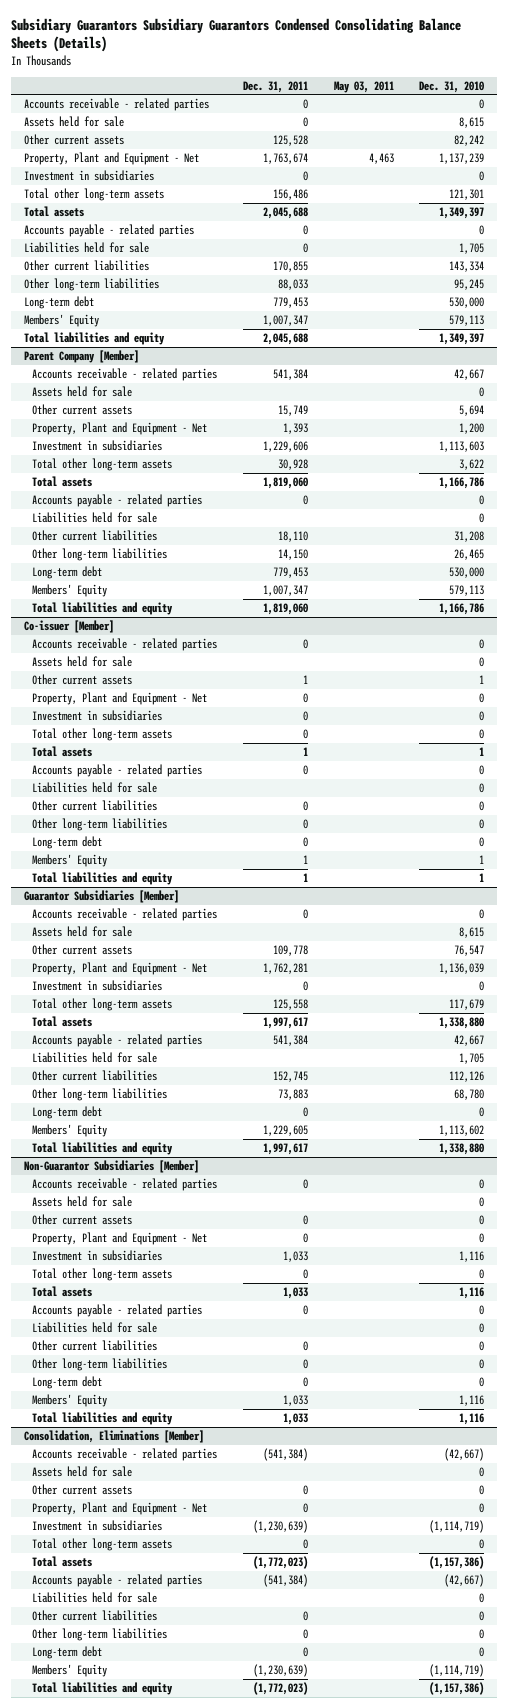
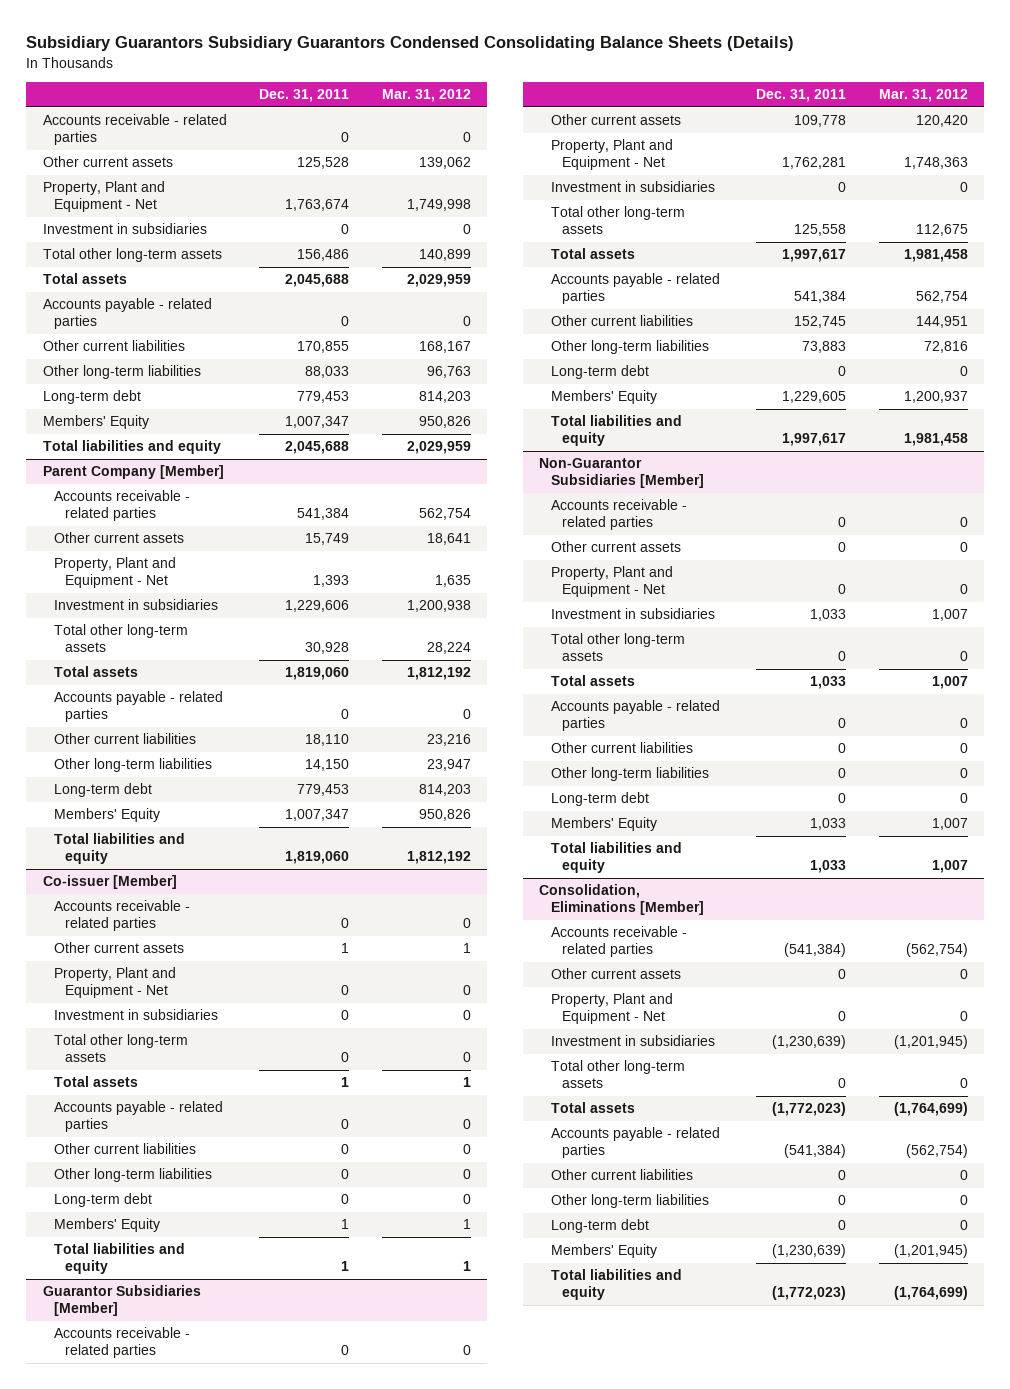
- | Dec. 31, 2011 | May 03, 2011 | Dec. 31, 2010
+ | Dec. 31, 2011 | Mar. 31, 2012
- Assets held for sale | 0 | | 8,615
- Liabilities held for sale | 0 | | 1,705
@ Parent Company [Member]
- Assets held for sale | | | 0
- Liabilities held for sale | | | 0
@ Co-issuer [Member]
- Assets held for sale | | | 0
- Liabilities held for sale | | | 0
@ Guarantor Subsidiaries [Member]
- Assets held for sale | | | 8,615
- Liabilities held for sale | | | 1,705
@ Non-Guarantor Subsidiaries [Member]
- Assets held for sale | | | 0
- Liabilities held for sale | | | 0
@ Consolidation, Eliminations [Member]
- Assets held for sale | | | 0
- Liabilities held for sale | | | 0

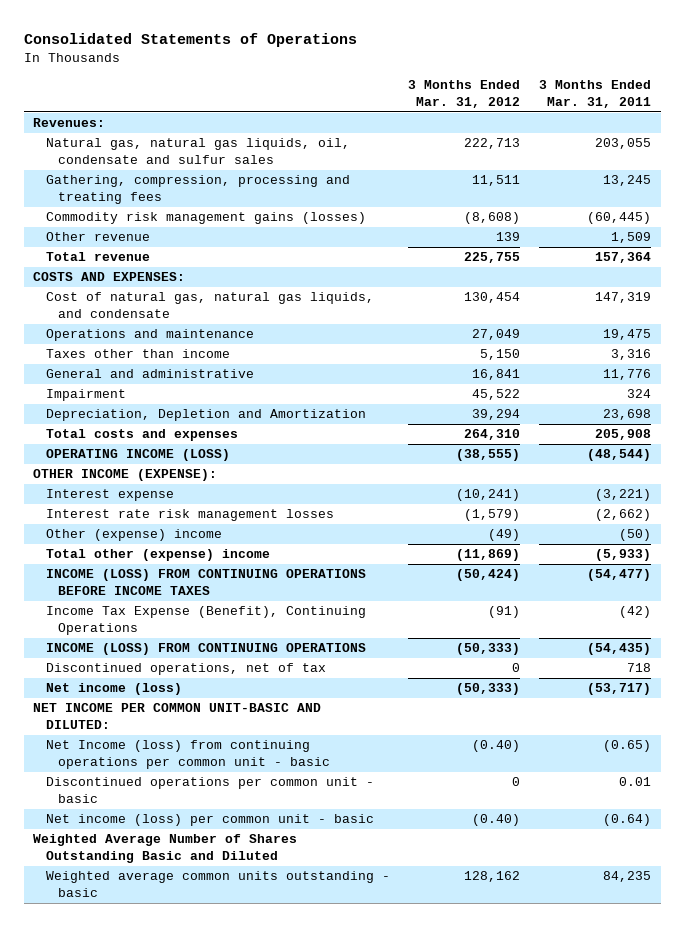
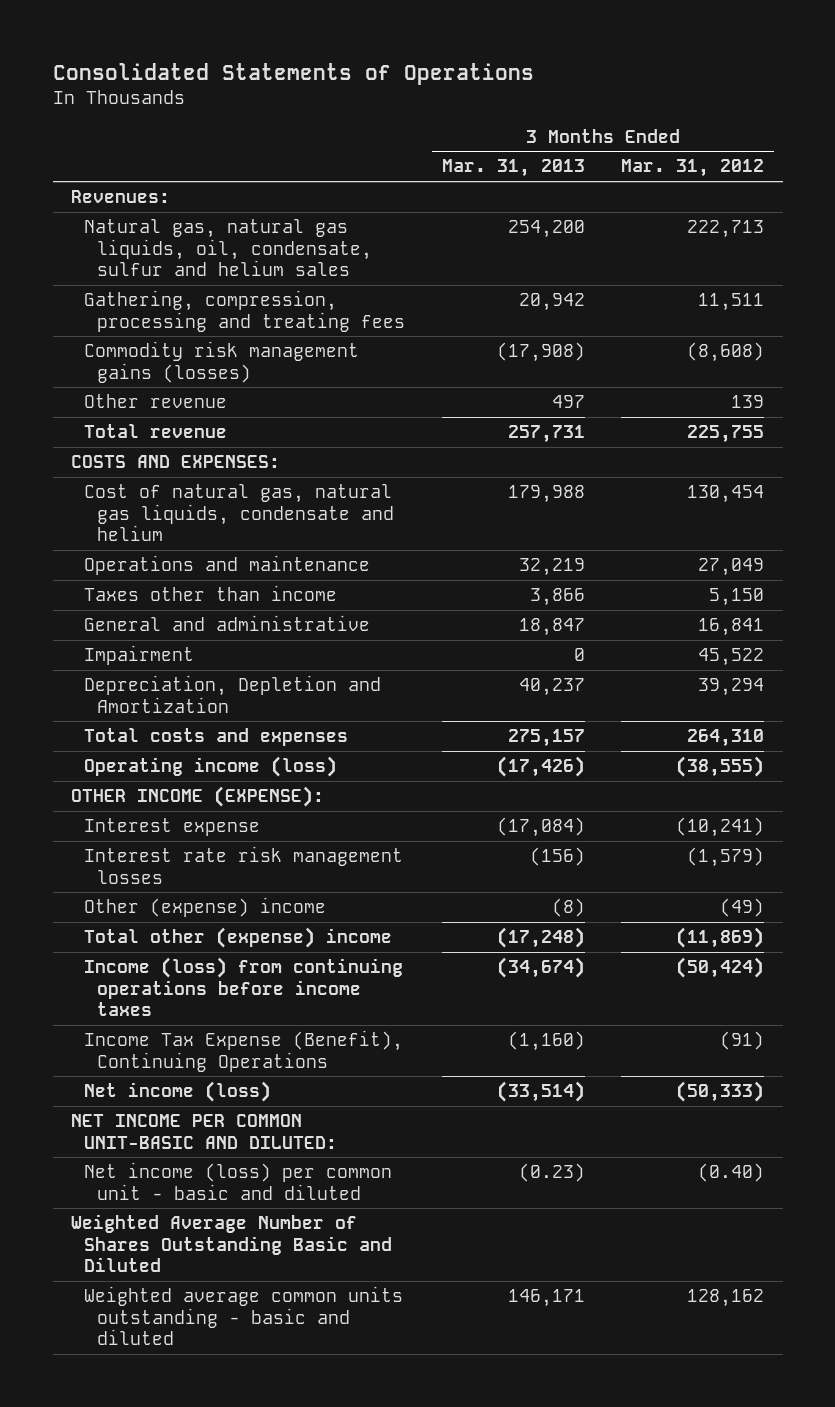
- | 3 Months Ended Mar. 31, 2012 | 3 Months Ended Mar. 31, 2011
+ | 3 Months Ended Mar. 31, 2013 | 3 Months Ended Mar. 31, 2012
- Natural gas, natural gas liquids, oil, condensate and sulfur sales | 222,713 | 203,055
+ Natural gas, natural gas liquids, oil, condensate, sulfur and helium sales | 254,200 | 222,713
- Cost of natural gas, natural gas liquids, and condensate | 130,454 | 147,319
+ Cost of natural gas, natural gas liquids, condensate and helium | 179,988 | 130,454
- OPERATING INCOME (LOSS) | (38,555) | (48,544)
+ Operating income (loss) | (17,426) | (38,555)
- INCOME (LOSS) FROM CONTINUING OPERATIONS BEFORE INCOME TAXES | (50,424) | (54,477)
+ Income (loss) from continuing operations before income taxes | (34,674) | (50,424)
- INCOME (LOSS) FROM CONTINUING OPERATIONS | (50,333) | (54,435)
- Discontinued operations, net of tax | 0 | 718
- Net Income (loss) from continuing operations per common unit - basic | (0.40) | (0.65)
- Discontinued operations per common unit - basic | 0 | 0.01
- Net income (loss) per common unit - basic | (0.40) | (0.64)
+ Net income (loss) per common unit - basic and diluted | (0.23) | (0.40)
- Weighted average common units outstanding - basic | 128,162 | 84,235
+ Weighted average common units outstanding - basic and diluted | 146,171 | 128,162

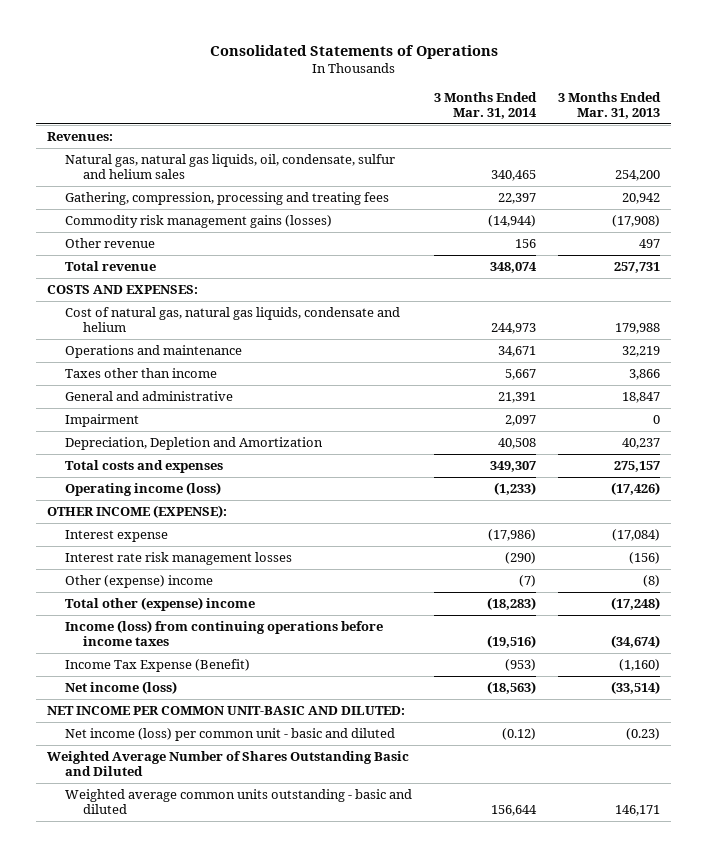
- | 3 Months Ended Mar. 31, 2013 | 3 Months Ended Mar. 31, 2012
+ | 3 Months Ended Mar. 31, 2014 | 3 Months Ended Mar. 31, 2013
- Income Tax Expense (Benefit), Continuing Operations | (1,160) | (91)
+ Income Tax Expense (Benefit) | (953) | (1,160)

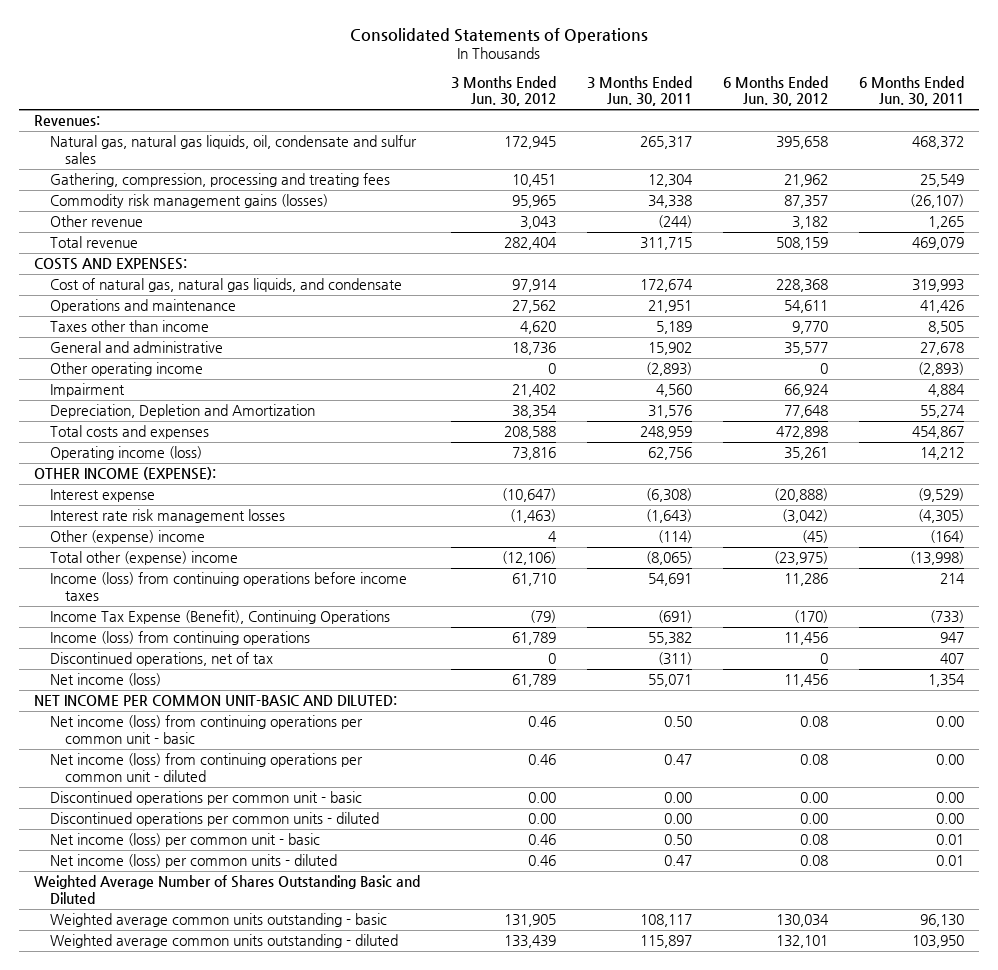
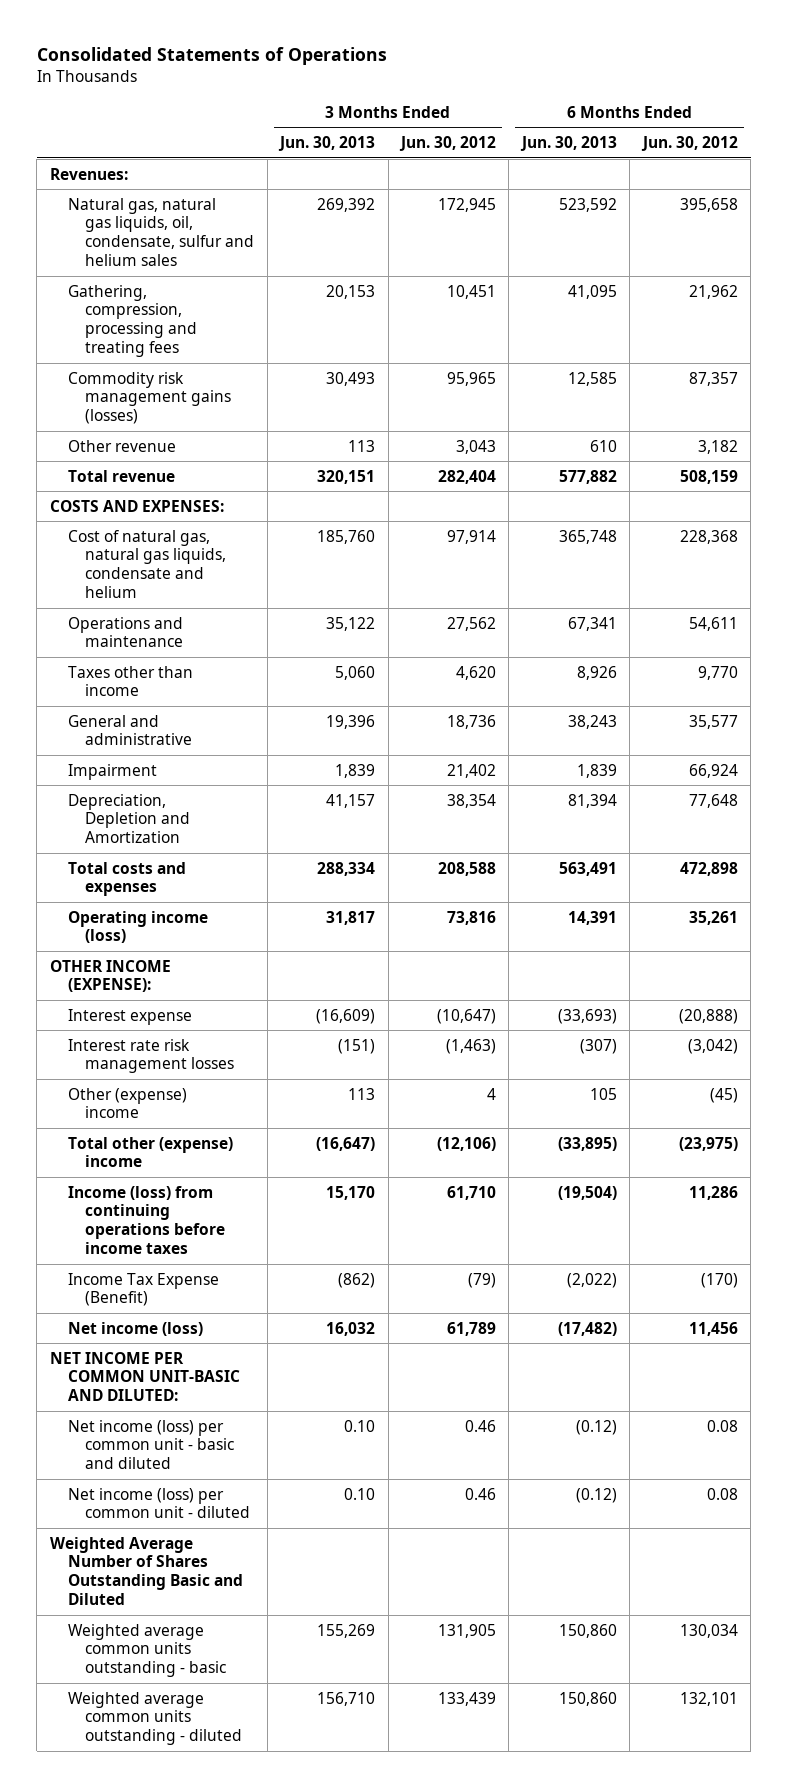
- | 3 Months Ended Jun. 30, 2012 | 3 Months Ended Jun. 30, 2011 | 6 Months Ended Jun. 30, 2012 | 6 Months Ended Jun. 30, 2011
+ | 3 Months Ended Jun. 30, 2013 | 3 Months Ended Jun. 30, 2012 | 6 Months Ended Jun. 30, 2013 | 6 Months Ended Jun. 30, 2012
- Natural gas, natural gas liquids, oil, condensate and sulfur sales | 172,945 | 265,317 | 395,658 | 468,372
+ Natural gas, natural gas liquids, oil, condensate, sulfur and helium sales | 269,392 | 172,945 | 523,592 | 395,658
- Cost of natural gas, natural gas liquids, and condensate | 97,914 | 172,674 | 228,368 | 319,993
+ Cost of natural gas, natural gas liquids, condensate and helium | 185,760 | 97,914 | 365,748 | 228,368
- Other operating income | 0 | (2,893) | 0 | (2,893)
- Income Tax Expense (Benefit), Continuing Operations | (79) | (691) | (170) | (733)
- Income (loss) from continuing operations | 61,789 | 55,382 | 11,456 | 947
- Discontinued operations, net of tax | 0 | (311) | 0 | 407
+ Income Tax Expense (Benefit) | (862) | (79) | (2,022) | (170)
- Net income (loss) from continuing operations per common unit - basic | 0.46 | 0.50 | 0.08 | 0.00
- Net income (loss) from continuing operations per common unit - diluted | 0.46 | 0.47 | 0.08 | 0.00
- Discontinued operations per common unit - basic | 0.00 | 0.00 | 0.00 | 0.00
- Discontinued operations per common units - diluted | 0.00 | 0.00 | 0.00 | 0.00
- Net income (loss) per common unit - basic | 0.46 | 0.50 | 0.08 | 0.01
- Net income (loss) per common units - diluted | 0.46 | 0.47 | 0.08 | 0.01
+ Net income (loss) per common unit - basic and diluted | 0.10 | 0.46 | (0.12) | 0.08
+ Net income (loss) per common unit - diluted | 0.10 | 0.46 | (0.12) | 0.08

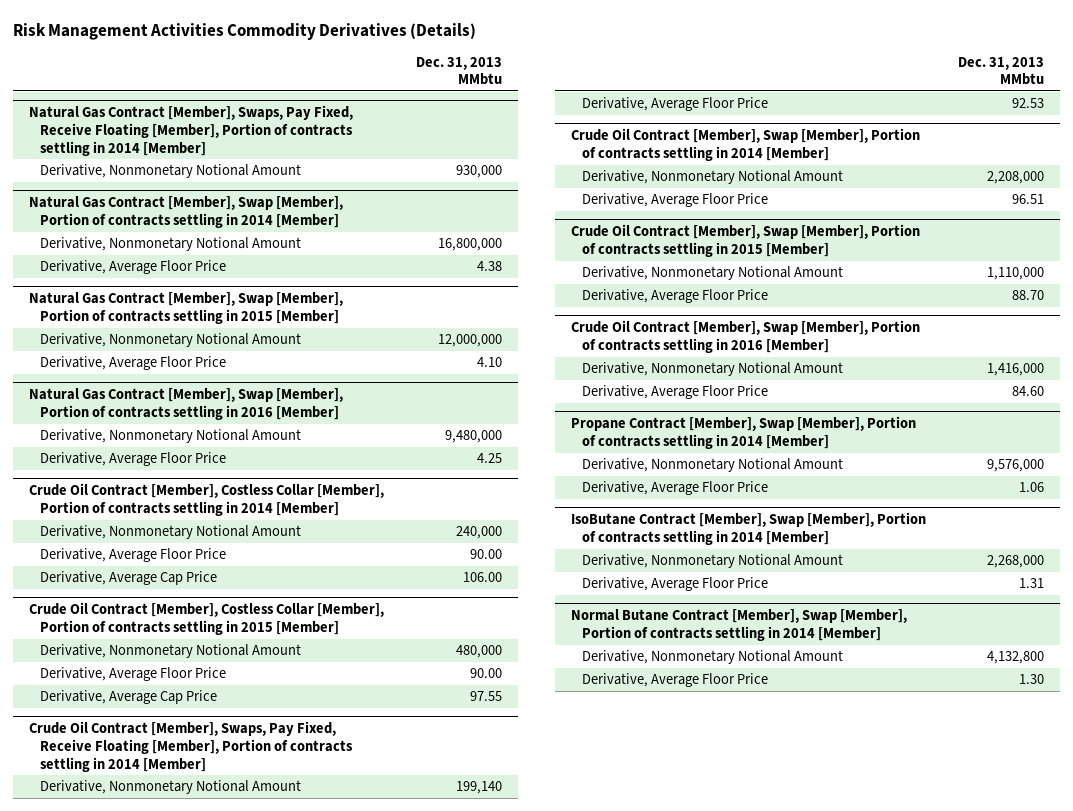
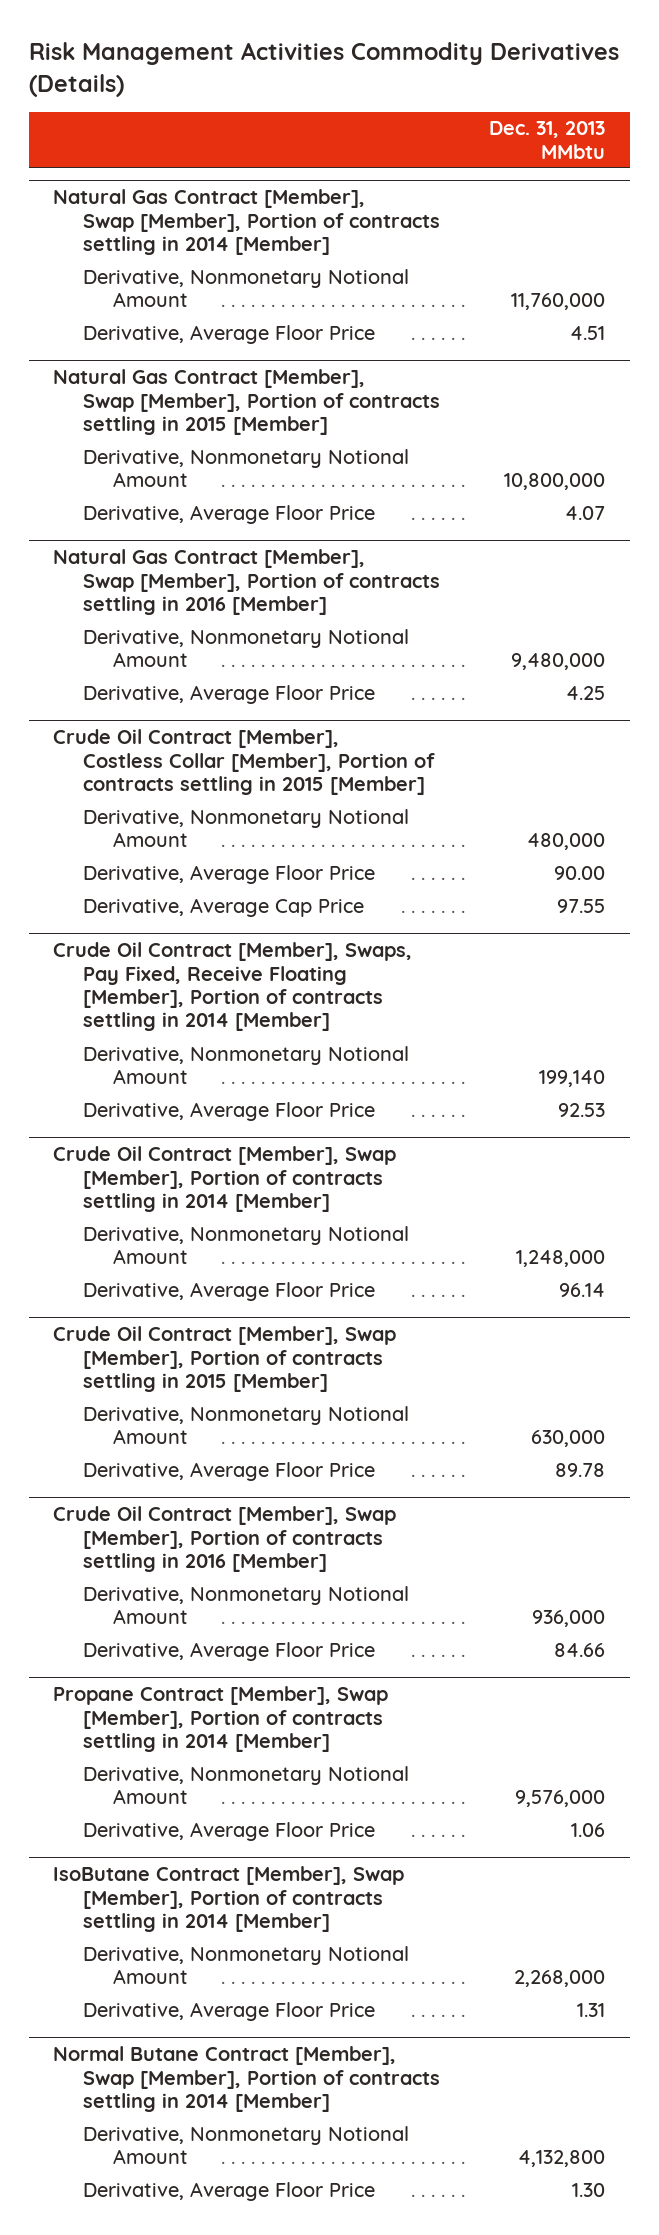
- Natural Gas Contract [Member], Swaps, Pay Fixed, Receive Floating [Member], Portion of contracts settling in 2014 [Member]
- Derivative, Nonmonetary Notional Amount | 930,000
@ Natural Gas Contract [Member], Swap [Member], Portion of contracts settling in 2014 [Member]
- Derivative, Nonmonetary Notional Amount | 16,800,000
- Derivative, Average Floor Price | 4.38
+ Derivative, Nonmonetary Notional Amount | 11,760,000
+ Derivative, Average Floor Price | 4.51
@ Natural Gas Contract [Member], Swap [Member], Portion of contracts settling in 2015 [Member]
- Derivative, Nonmonetary Notional Amount | 12,000,000
- Derivative, Average Floor Price | 4.10
+ Derivative, Nonmonetary Notional Amount | 10,800,000
+ Derivative, Average Floor Price | 4.07
- Crude Oil Contract [Member], Costless Collar [Member], Portion of contracts settling in 2014 [Member]
- Derivative, Nonmonetary Notional Amount | 240,000
- Derivative, Average Floor Price | 90.00
- Derivative, Average Cap Price | 106.00
@ Crude Oil Contract [Member], Swap [Member], Portion of contracts settling in 2014 [Member]
- Derivative, Nonmonetary Notional Amount | 2,208,000
- Derivative, Average Floor Price | 96.51
+ Derivative, Nonmonetary Notional Amount | 1,248,000
+ Derivative, Average Floor Price | 96.14
@ Crude Oil Contract [Member], Swap [Member], Portion of contracts settling in 2015 [Member]
- Derivative, Nonmonetary Notional Amount | 1,110,000
- Derivative, Average Floor Price | 88.70
+ Derivative, Nonmonetary Notional Amount | 630,000
+ Derivative, Average Floor Price | 89.78
@ Crude Oil Contract [Member], Swap [Member], Portion of contracts settling in 2016 [Member]
- Derivative, Nonmonetary Notional Amount | 1,416,000
- Derivative, Average Floor Price | 84.60
+ Derivative, Nonmonetary Notional Amount | 936,000
+ Derivative, Average Floor Price | 84.66

